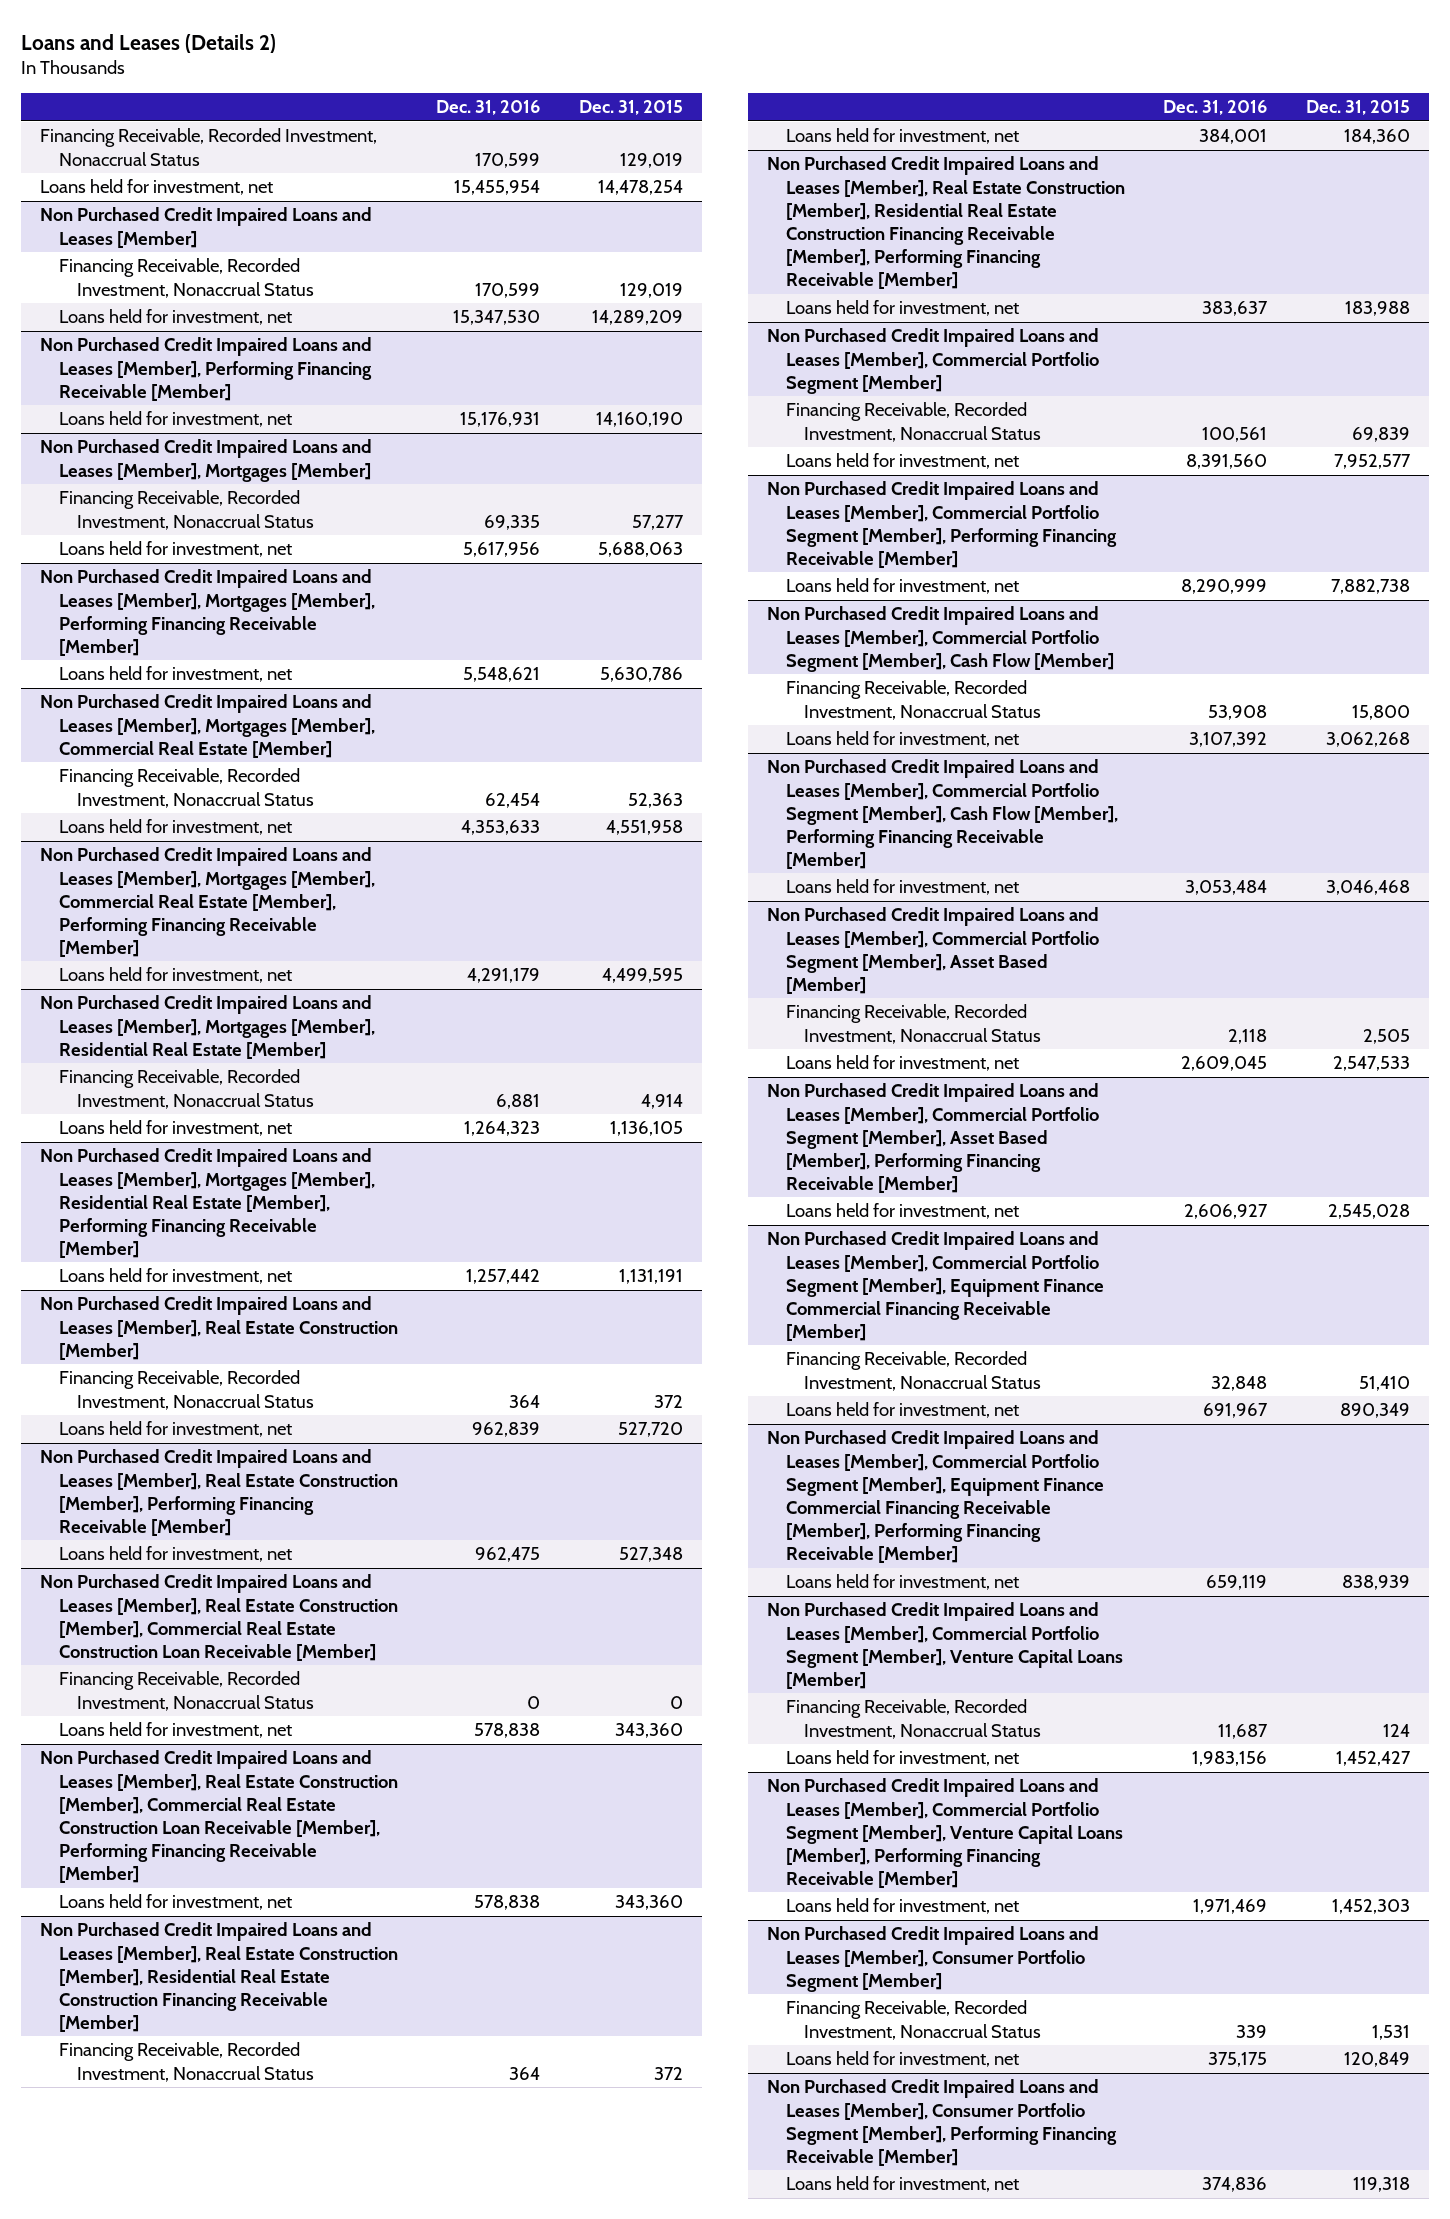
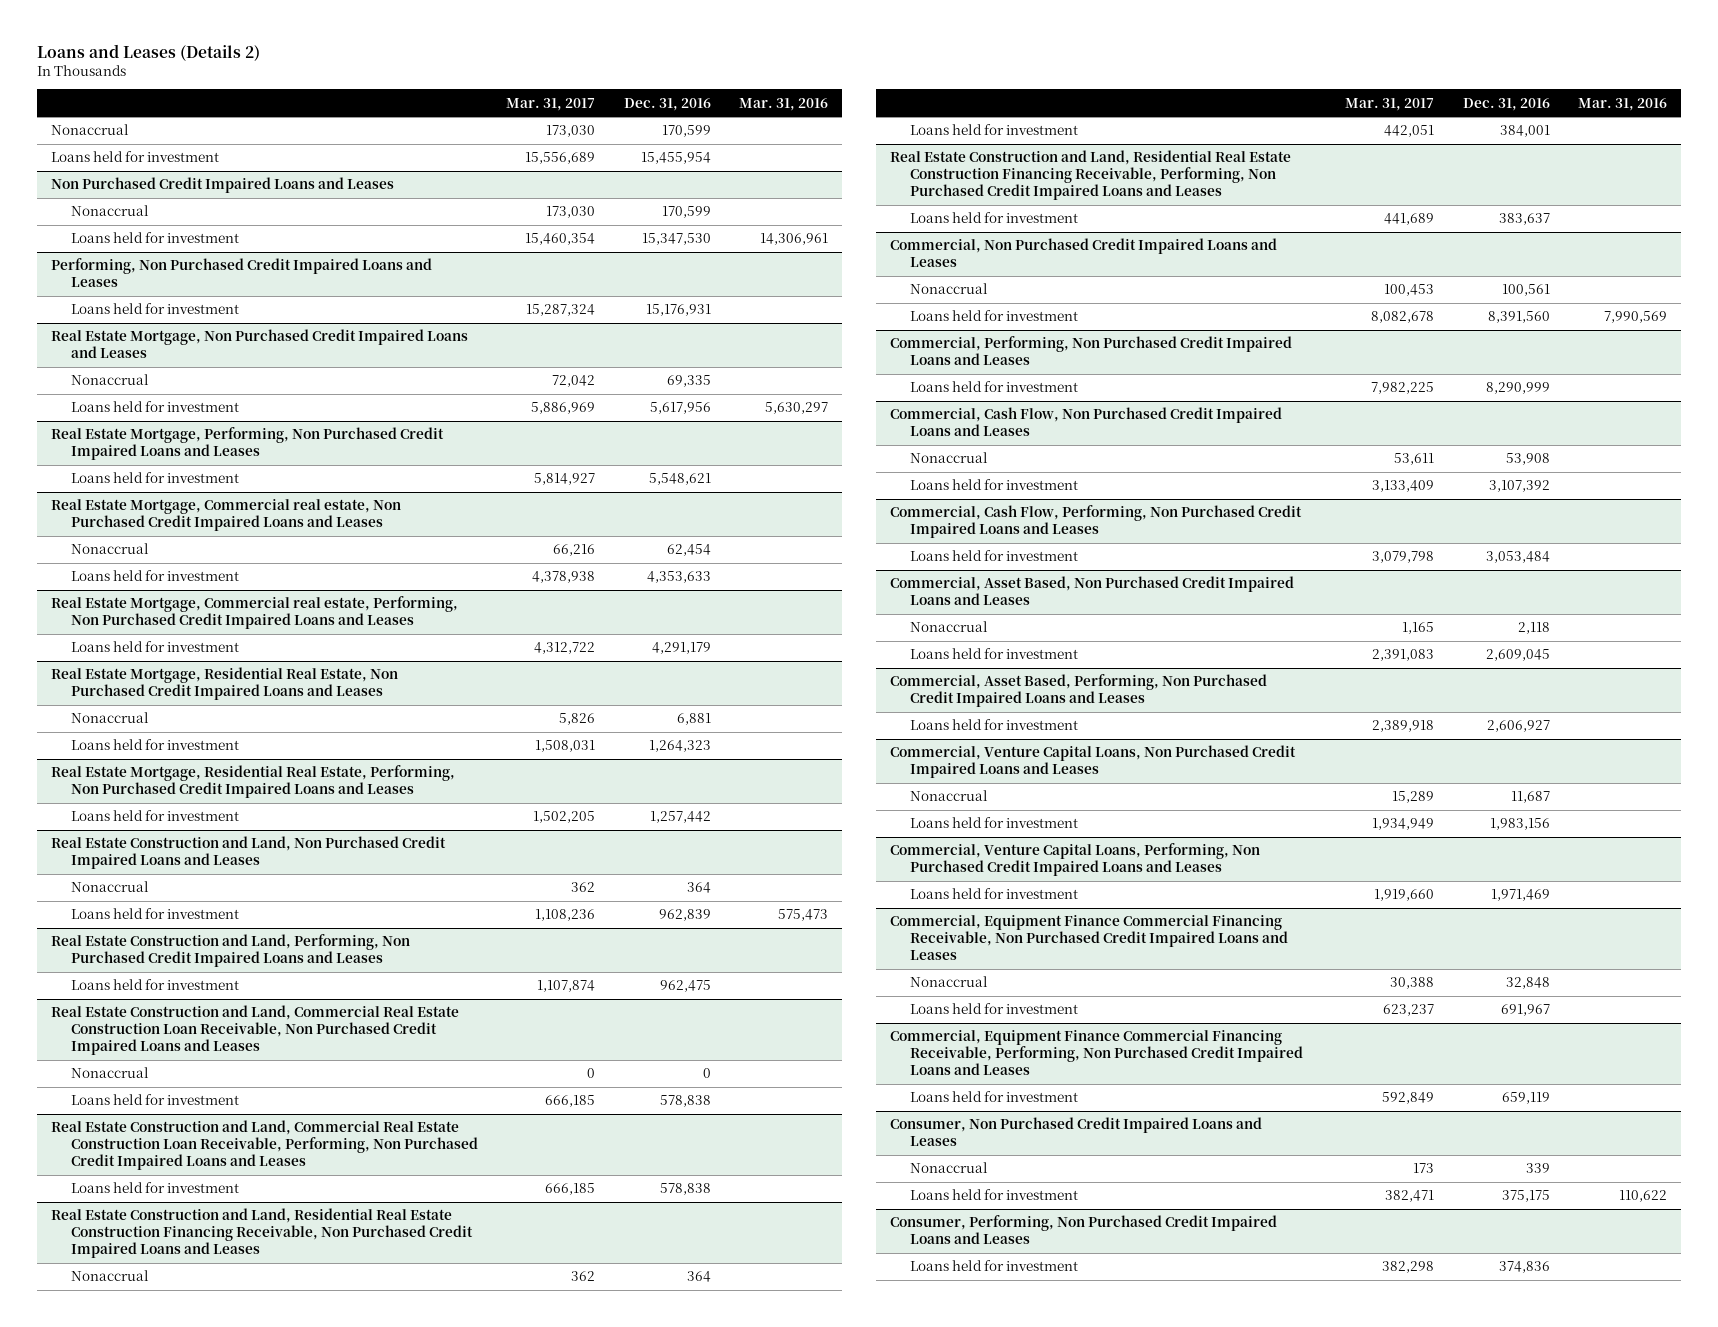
- | Dec. 31, 2016 | Dec. 31, 2015
+ | Mar. 31, 2017 | Dec. 31, 2016 | Mar. 31, 2016
- Financing Receivable, Recorded Investment, Nonaccrual Status | 170,599 | 129,019
- Loans held for investment, net | 15,455,954 | 14,478,254
- Non Purchased Credit Impaired Loans and Leases [Member]
- Financing Receivable, Recorded Investment, Nonaccrual Status | 170,599 | 129,019
- Loans held for investment, net | 15,347,530 | 14,289,209
- Non Purchased Credit Impaired Loans and Leases [Member], Performing Financing Receivable [Member]
- Loans held for investment, net | 15,176,931 | 14,160,190
- Non Purchased Credit Impaired Loans and Leases [Member], Mortgages [Member]
- Financing Receivable, Recorded Investment, Nonaccrual Status | 69,335 | 57,277
- Loans held for investment, net | 5,617,956 | 5,688,063
- Non Purchased Credit Impaired Loans and Leases [Member], Mortgages [Member], Performing Financing Receivable [Member]
- Loans held for investment, net | 5,548,621 | 5,630,786
- Non Purchased Credit Impaired Loans and Leases [Member], Mortgages [Member], Commercial Real Estate [Member]
- Financing Receivable, Recorded Investment, Nonaccrual Status | 62,454 | 52,363
- Loans held for investment, net | 4,353,633 | 4,551,958
- Non Purchased Credit Impaired Loans and Leases [Member], Mortgages [Member], Commercial Real Estate [Member], Performing Financing Receivable [Member]
- Loans held for investment, net | 4,291,179 | 4,499,595
- Non Purchased Credit Impaired Loans and Leases [Member], Mortgages [Member], Residential Real Estate [Member]
- Financing Receivable, Recorded Investment, Nonaccrual Status | 6,881 | 4,914
- Loans held for investment, net | 1,264,323 | 1,136,105
- Non Purchased Credit Impaired Loans and Leases [Member], Mortgages [Member], Residential Real Estate [Member], Performing Financing Receivable [Member]
- Loans held for investment, net | 1,257,442 | 1,131,191
- Non Purchased Credit Impaired Loans and Leases [Member], Real Estate Construction [Member]
- Financing Receivable, Recorded Investment, Nonaccrual Status | 364 | 372
- Loans held for investment, net | 962,839 | 527,720
- Non Purchased Credit Impaired Loans and Leases [Member], Real Estate Construction [Member], Performing Financing Receivable [Member]
- Loans held for investment, net | 962,475 | 527,348
- Non Purchased Credit Impaired Loans and Leases [Member], Real Estate Construction [Member], Commercial Real Estate Construction Loan Receivable [Member]
- Financing Receivable, Recorded Investment, Nonaccrual Status | 0 | 0
- Loans held for investment, net | 578,838 | 343,360
- Non Purchased Credit Impaired Loans and Leases [Member], Real Estate Construction [Member], Commercial Real Estate Construction Loan Receivable [Member], Performing Financing Receivable [Member]
- Loans held for investment, net | 578,838 | 343,360
- Non Purchased Credit Impaired Loans and Leases [Member], Real Estate Construction [Member], Residential Real Estate Construction Financing Receivable [Member]
- Financing Receivable, Recorded Investment, Nonaccrual Status | 364 | 372
- Loans held for investment, net | 384,001 | 184,360
- Non Purchased Credit Impaired Loans and Leases [Member], Real Estate Construction [Member], Residential Real Estate Construction Financing Receivable [Member], Performing Financing Receivable [Member]
- Loans held for investment, net | 383,637 | 183,988
- Non Purchased Credit Impaired Loans and Leases [Member], Commercial Portfolio Segment [Member]
- Financing Receivable, Recorded Investment, Nonaccrual Status | 100,561 | 69,839
- Loans held for investment, net | 8,391,560 | 7,952,577
- Non Purchased Credit Impaired Loans and Leases [Member], Commercial Portfolio Segment [Member], Performing Financing Receivable [Member]
- Loans held for investment, net | 8,290,999 | 7,882,738
- Non Purchased Credit Impaired Loans and Leases [Member], Commercial Portfolio Segment [Member], Cash Flow [Member]
- Financing Receivable, Recorded Investment, Nonaccrual Status | 53,908 | 15,800
- Loans held for investment, net | 3,107,392 | 3,062,268
- Non Purchased Credit Impaired Loans and Leases [Member], Commercial Portfolio Segment [Member], Cash Flow [Member], Performing Financing Receivable [Member]
- Loans held for investment, net | 3,053,484 | 3,046,468
- Non Purchased Credit Impaired Loans and Leases [Member], Commercial Portfolio Segment [Member], Asset Based [Member]
- Financing Receivable, Recorded Investment, Nonaccrual Status | 2,118 | 2,505
- Loans held for investment, net | 2,609,045 | 2,547,533
- Non Purchased Credit Impaired Loans and Leases [Member], Commercial Portfolio Segment [Member], Asset Based [Member], Performing Financing Receivable [Member]
- Loans held for investment, net | 2,606,927 | 2,545,028
- Non Purchased Credit Impaired Loans and Leases [Member], Commercial Portfolio Segment [Member], Equipment Finance Commercial Financing Receivable [Member]
- Financing Receivable, Recorded Investment, Nonaccrual Status | 32,848 | 51,410
- Loans held for investment, net | 691,967 | 890,349
- Non Purchased Credit Impaired Loans and Leases [Member], Commercial Portfolio Segment [Member], Equipment Finance Commercial Financing Receivable [Member], Performing Financing Receivable [Member]
- Loans held for investment, net | 659,119 | 838,939
- Non Purchased Credit Impaired Loans and Leases [Member], Commercial Portfolio Segment [Member], Venture Capital Loans [Member]
- Financing Receivable, Recorded Investment, Nonaccrual Status | 11,687 | 124
- Loans held for investment, net | 1,983,156 | 1,452,427
- Non Purchased Credit Impaired Loans and Leases [Member], Commercial Portfolio Segment [Member], Venture Capital Loans [Member], Performing Financing Receivable [Member]
- Loans held for investment, net | 1,971,469 | 1,452,303
- Non Purchased Credit Impaired Loans and Leases [Member], Consumer Portfolio Segment [Member]
- Financing Receivable, Recorded Investment, Nonaccrual Status | 339 | 1,531
- Loans held for investment, net | 375,175 | 120,849
- Non Purchased Credit Impaired Loans and Leases [Member], Consumer Portfolio Segment [Member], Performing Financing Receivable [Member]
- Loans held for investment, net | 374,836 | 119,318
+ Nonaccrual | 173,030 | 170,599 |
+ Loans held for investment | 15,556,689 | 15,455,954 |
+ Non Purchased Credit Impaired Loans and Leases
+ Nonaccrual | 173,030 | 170,599 |
+ Loans held for investment | 15,460,354 | 15,347,530 | 14,306,961
+ Performing, Non Purchased Credit Impaired Loans and Leases
+ Loans held for investment | 15,287,324 | 15,176,931 |
+ Real Estate Mortgage, Non Purchased Credit Impaired Loans and Leases
+ Nonaccrual | 72,042 | 69,335 |
+ Loans held for investment | 5,886,969 | 5,617,956 | 5,630,297
+ Real Estate Mortgage, Performing, Non Purchased Credit Impaired Loans and Leases
+ Loans held for investment | 5,814,927 | 5,548,621 |
+ Real Estate Mortgage, Commercial real estate, Non Purchased Credit Impaired Loans and Leases
+ Nonaccrual | 66,216 | 62,454 |
+ Loans held for investment | 4,378,938 | 4,353,633 |
+ Real Estate Mortgage, Commercial real estate, Performing, Non Purchased Credit Impaired Loans and Leases
+ Loans held for investment | 4,312,722 | 4,291,179 |
+ Real Estate Mortgage, Residential Real Estate, Non Purchased Credit Impaired Loans and Leases
+ Nonaccrual | 5,826 | 6,881 |
+ Loans held for investment | 1,508,031 | 1,264,323 |
+ Real Estate Mortgage, Residential Real Estate, Performing, Non Purchased Credit Impaired Loans and Leases
+ Loans held for investment | 1,502,205 | 1,257,442 |
+ Real Estate Construction and Land, Non Purchased Credit Impaired Loans and Leases
+ Nonaccrual | 362 | 364 |
+ Loans held for investment | 1,108,236 | 962,839 | 575,473
+ Real Estate Construction and Land, Performing, Non Purchased Credit Impaired Loans and Leases
+ Loans held for investment | 1,107,874 | 962,475 |
+ Real Estate Construction and Land, Commercial Real Estate Construction Loan Receivable, Non Purchased Credit Impaired Loans and Leases
+ Nonaccrual | 0 | 0 |
+ Loans held for investment | 666,185 | 578,838 |
+ Real Estate Construction and Land, Commercial Real Estate Construction Loan Receivable, Performing, Non Purchased Credit Impaired Loans and Leases
+ Loans held for investment | 666,185 | 578,838 |
+ Real Estate Construction and Land, Residential Real Estate Construction Financing Receivable, Non Purchased Credit Impaired Loans and Leases
+ Nonaccrual | 362 | 364 |
+ Loans held for investment | 442,051 | 384,001 |
+ Real Estate Construction and Land, Residential Real Estate Construction Financing Receivable, Performing, Non Purchased Credit Impaired Loans and Leases
+ Loans held for investment | 441,689 | 383,637 |
+ Commercial, Non Purchased Credit Impaired Loans and Leases
+ Nonaccrual | 100,453 | 100,561 |
+ Loans held for investment | 8,082,678 | 8,391,560 | 7,990,569
+ Commercial, Performing, Non Purchased Credit Impaired Loans and Leases
+ Loans held for investment | 7,982,225 | 8,290,999 |
+ Commercial, Cash Flow, Non Purchased Credit Impaired Loans and Leases
+ Nonaccrual | 53,611 | 53,908 |
+ Loans held for investment | 3,133,409 | 3,107,392 |
+ Commercial, Cash Flow, Performing, Non Purchased Credit Impaired Loans and Leases
+ Loans held for investment | 3,079,798 | 3,053,484 |
+ Commercial, Asset Based, Non Purchased Credit Impaired Loans and Leases
+ Nonaccrual | 1,165 | 2,118 |
+ Loans held for investment | 2,391,083 | 2,609,045 |
+ Commercial, Asset Based, Performing, Non Purchased Credit Impaired Loans and Leases
+ Loans held for investment | 2,389,918 | 2,606,927 |
+ Commercial, Venture Capital Loans, Non Purchased Credit Impaired Loans and Leases
+ Nonaccrual | 15,289 | 11,687 |
+ Loans held for investment | 1,934,949 | 1,983,156 |
+ Commercial, Venture Capital Loans, Performing, Non Purchased Credit Impaired Loans and Leases
+ Loans held for investment | 1,919,660 | 1,971,469 |
+ Commercial, Equipment Finance Commercial Financing Receivable, Non Purchased Credit Impaired Loans and Leases
+ Nonaccrual | 30,388 | 32,848 |
+ Loans held for investment | 623,237 | 691,967 |
+ Commercial, Equipment Finance Commercial Financing Receivable, Performing, Non Purchased Credit Impaired Loans and Leases
+ Loans held for investment | 592,849 | 659,119 |
+ Consumer, Non Purchased Credit Impaired Loans and Leases
+ Nonaccrual | 173 | 339 |
+ Loans held for investment | 382,471 | 375,175 | 110,622
+ Consumer, Performing, Non Purchased Credit Impaired Loans and Leases
+ Loans held for investment | 382,298 | 374,836 |

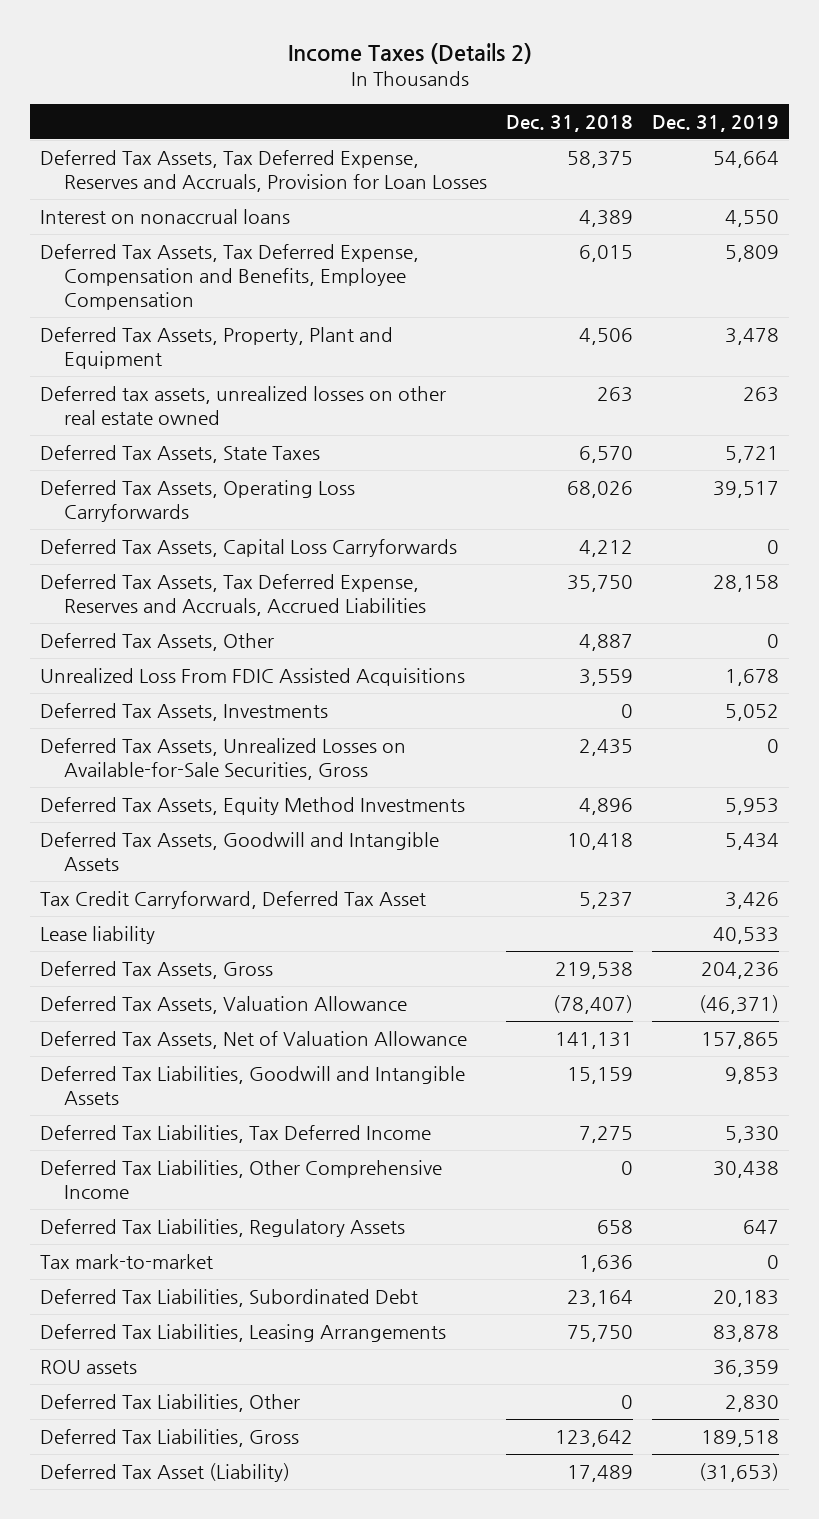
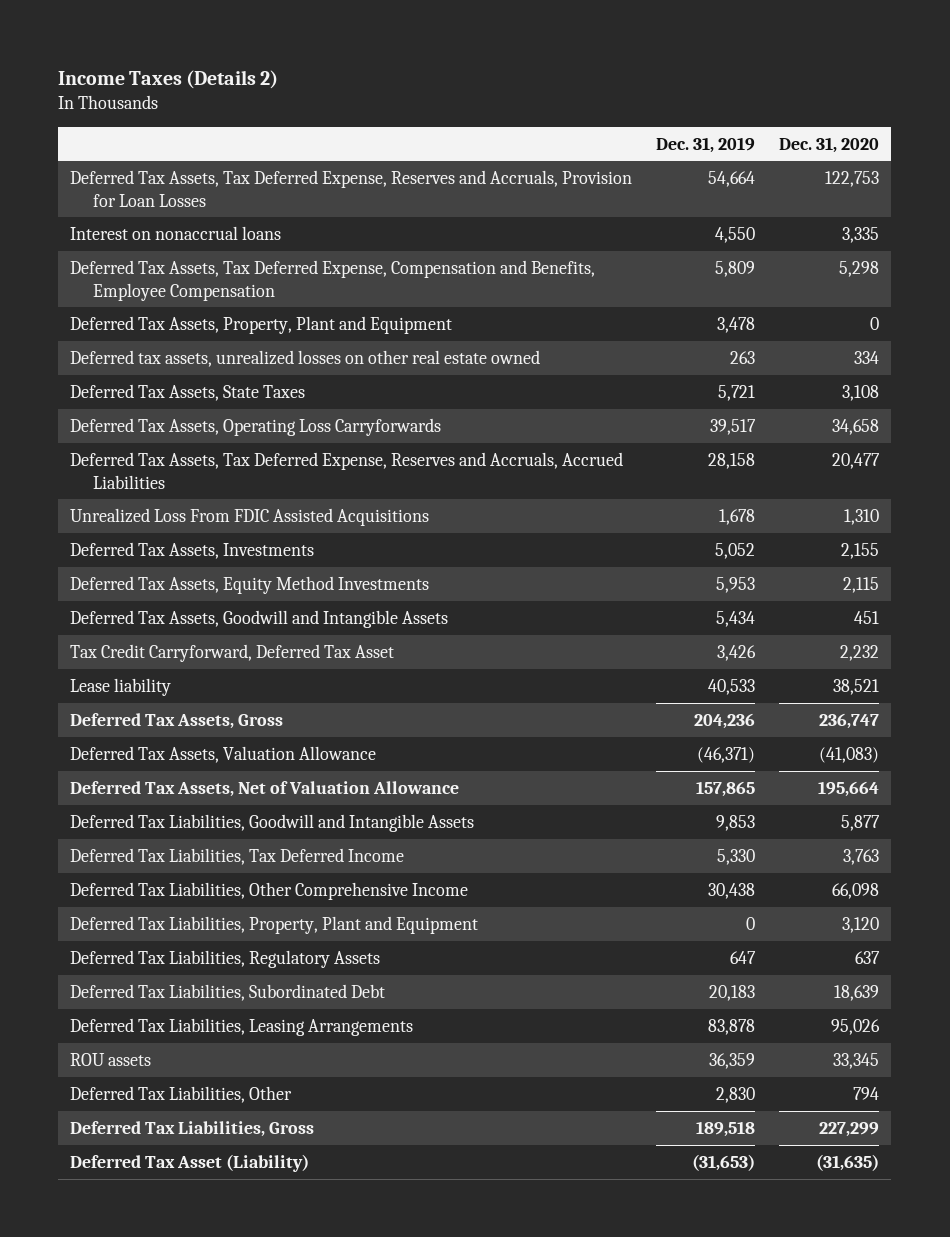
- | Dec. 31, 2018 | Dec. 31, 2019
+ | Dec. 31, 2019 | Dec. 31, 2020
- Deferred Tax Assets, Capital Loss Carryforwards | 4,212 | 0
- Deferred Tax Assets, Other | 4,887 | 0
- Deferred Tax Assets, Unrealized Losses on Available-for-Sale Securities, Gross | 2,435 | 0
+ Deferred Tax Liabilities, Property, Plant and Equipment | 0 | 3,120
- Tax mark-to-market | 1,636 | 0

